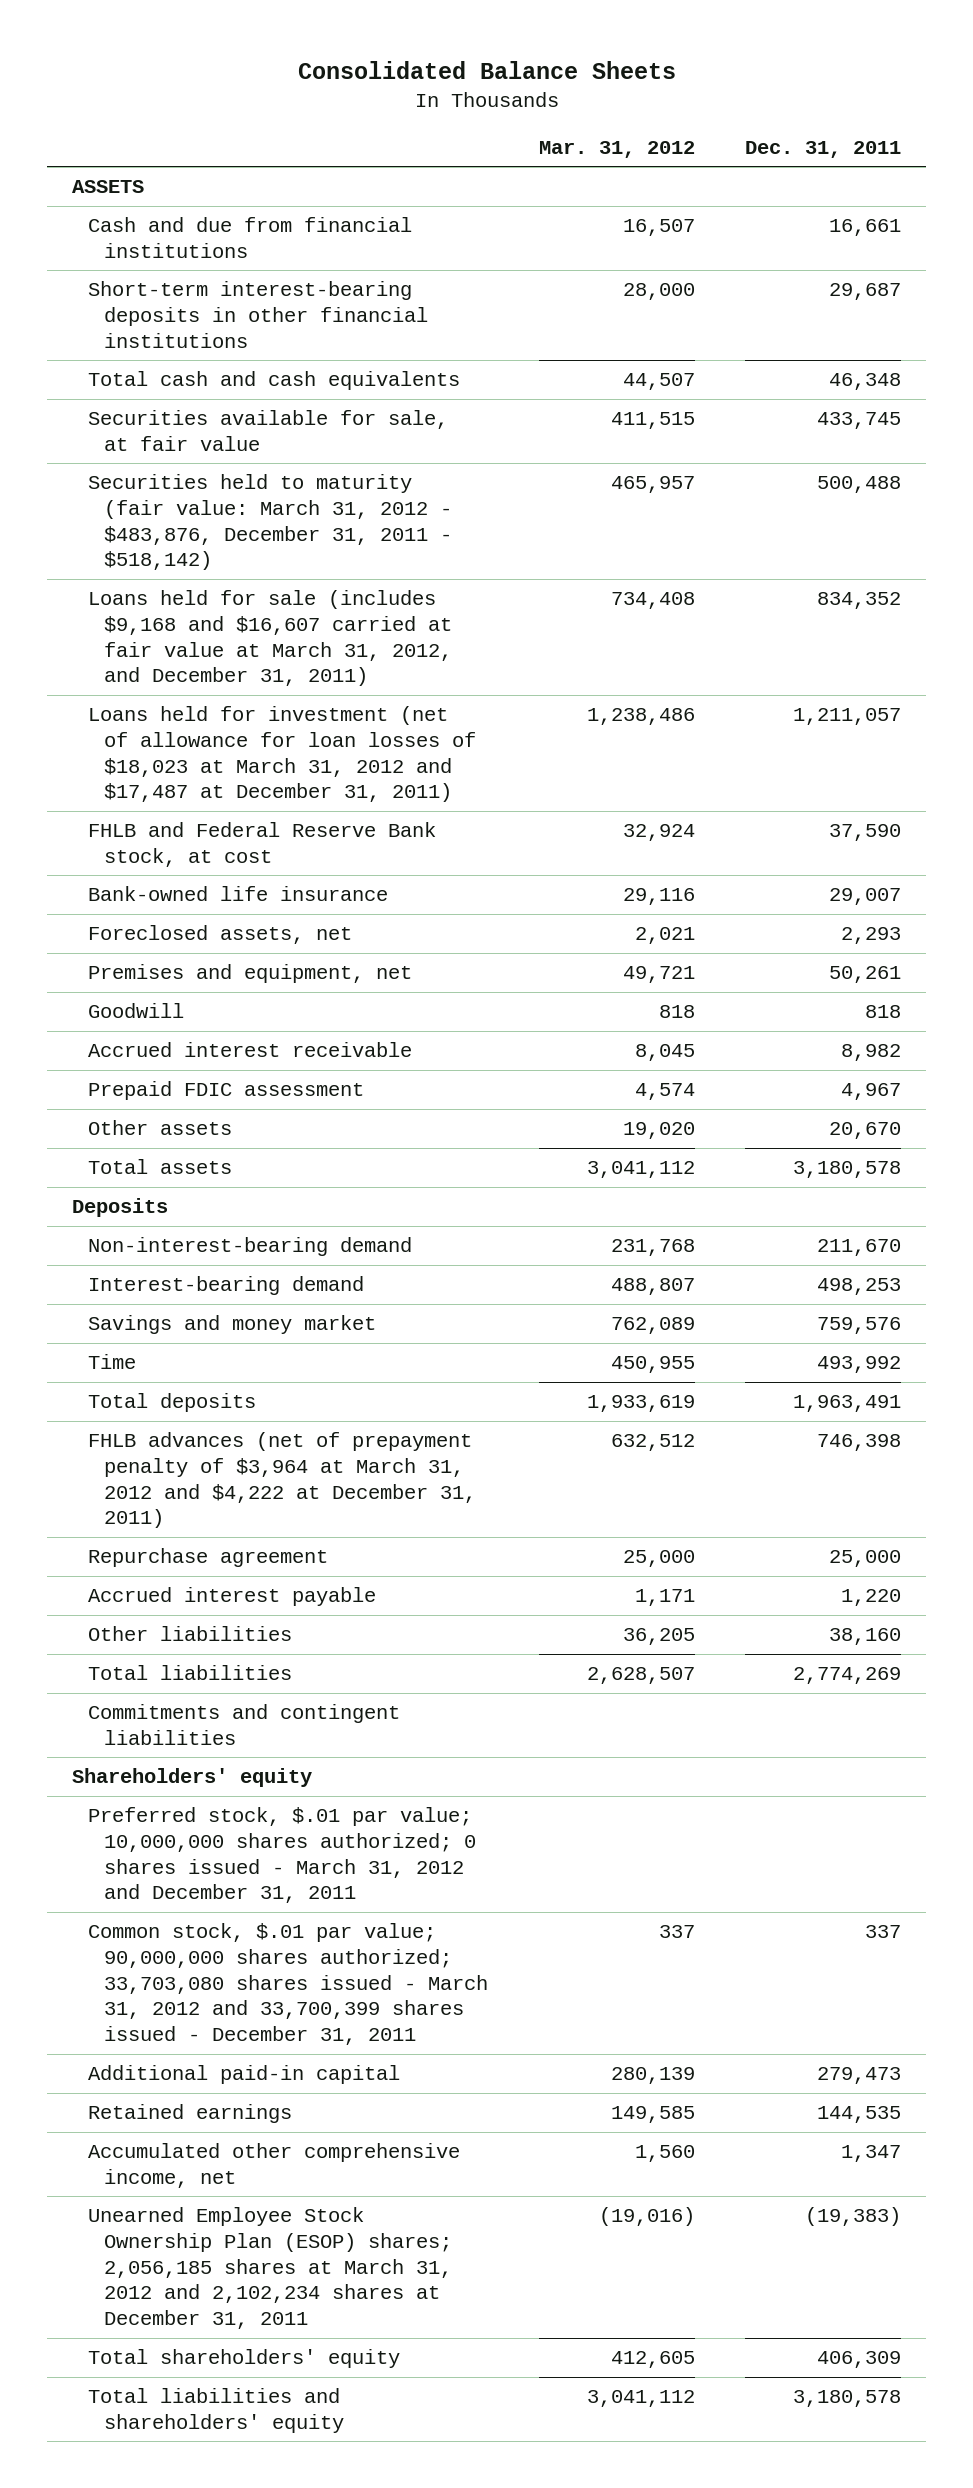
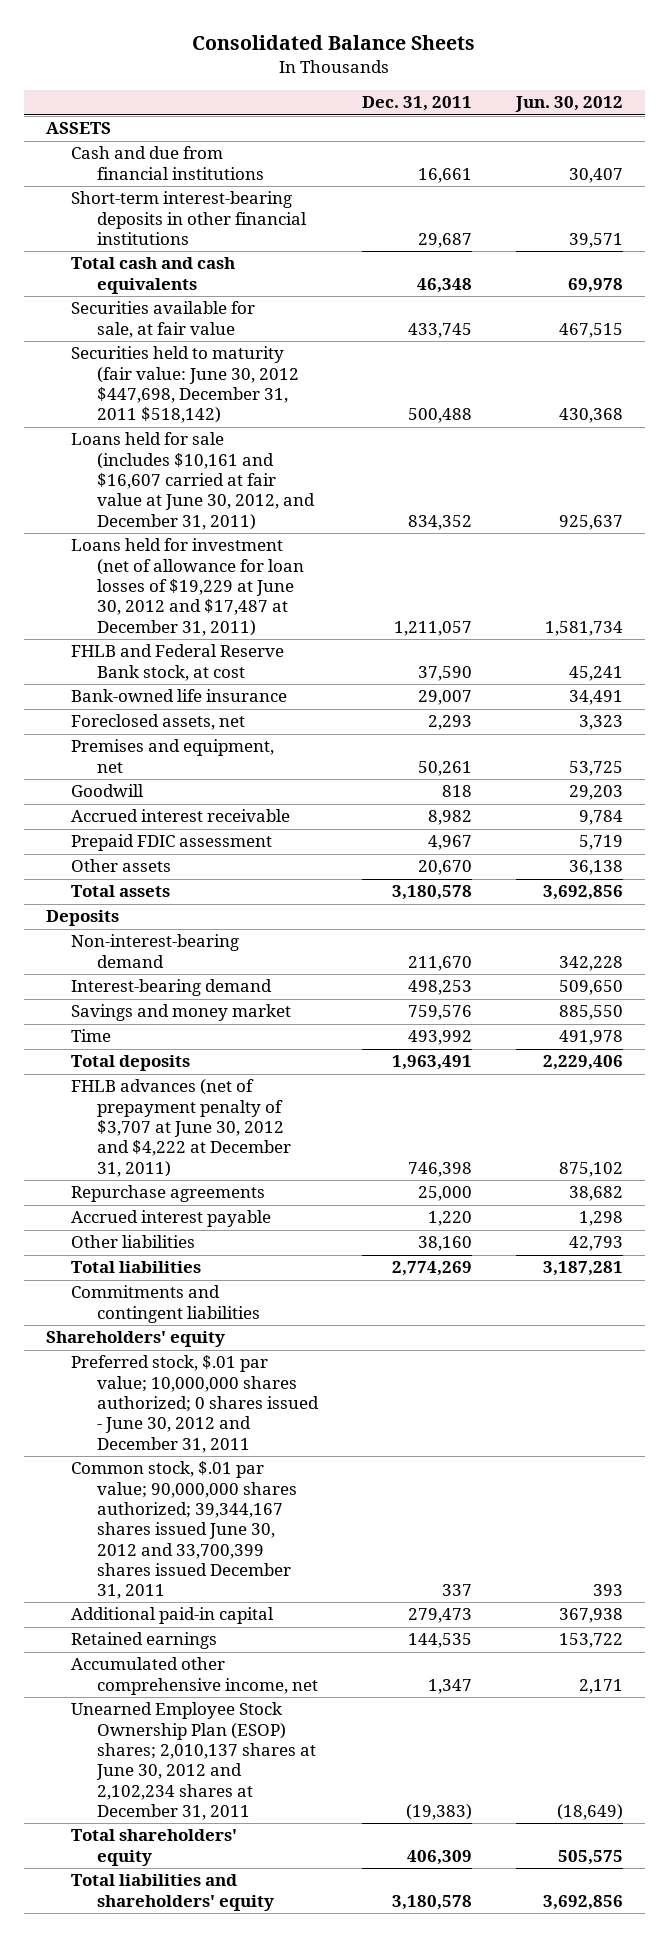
- | Mar. 31, 2012 | Dec. 31, 2011
+ | Dec. 31, 2011 | Jun. 30, 2012
- Securities held to maturity (fair value: March 31, 2012 - $483,876, December 31, 2011 - $518,142) | 465,957 | 500,488
- Loans held for sale (includes $9,168 and $16,607 carried at fair value at March 31, 2012, and December 31, 2011) | 734,408 | 834,352
- Loans held for investment (net of allowance for loan losses of $18,023 at March 31, 2012 and $17,487 at December 31, 2011) | 1,238,486 | 1,211,057
+ Securities held to maturity (fair value: June 30, 2012 $447,698, December 31, 2011 $518,142) | 500,488 | 430,368
+ Loans held for sale (includes $10,161 and $16,607 carried at fair value at June 30, 2012, and December 31, 2011) | 834,352 | 925,637
+ Loans held for investment (net of allowance for loan losses of $19,229 at June 30, 2012 and $17,487 at December 31, 2011) | 1,211,057 | 1,581,734
- FHLB advances (net of prepayment penalty of $3,964 at March 31, 2012 and $4,222 at December 31, 2011) | 632,512 | 746,398
- Repurchase agreement | 25,000 | 25,000
+ FHLB advances (net of prepayment penalty of $3,707 at June 30, 2012 and $4,222 at December 31, 2011) | 746,398 | 875,102
+ Repurchase agreements | 25,000 | 38,682
- Preferred stock, $.01 par value; 10,000,000 shares authorized; 0 shares issued - March 31, 2012 and December 31, 2011
- Common stock, $.01 par value; 90,000,000 shares authorized; 33,703,080 shares issued - March 31, 2012 and 33,700,399 shares issued - December 31, 2011 | 337 | 337
+ Preferred stock, $.01 par value; 10,000,000 shares authorized; 0 shares issued - June 30, 2012 and December 31, 2011
+ Common stock, $.01 par value; 90,000,000 shares authorized; 39,344,167 shares issued June 30, 2012 and 33,700,399 shares issued December 31, 2011 | 337 | 393
- Unearned Employee Stock Ownership Plan (ESOP) shares; 2,056,185 shares at March 31, 2012 and 2,102,234 shares at December 31, 2011 | (19,016) | (19,383)
+ Unearned Employee Stock Ownership Plan (ESOP) shares; 2,010,137 shares at June 30, 2012 and 2,102,234 shares at December 31, 2011 | (19,383) | (18,649)

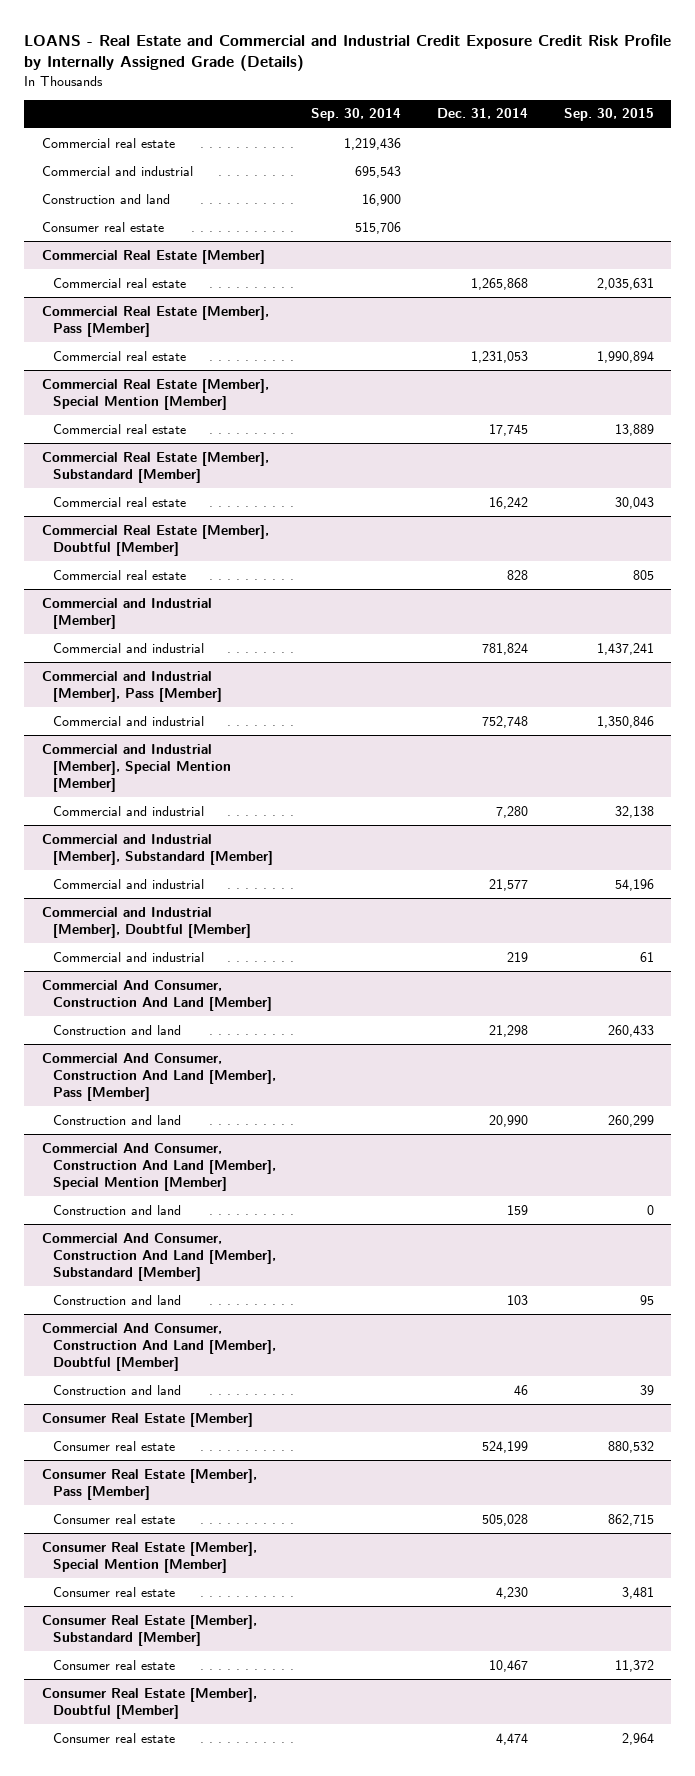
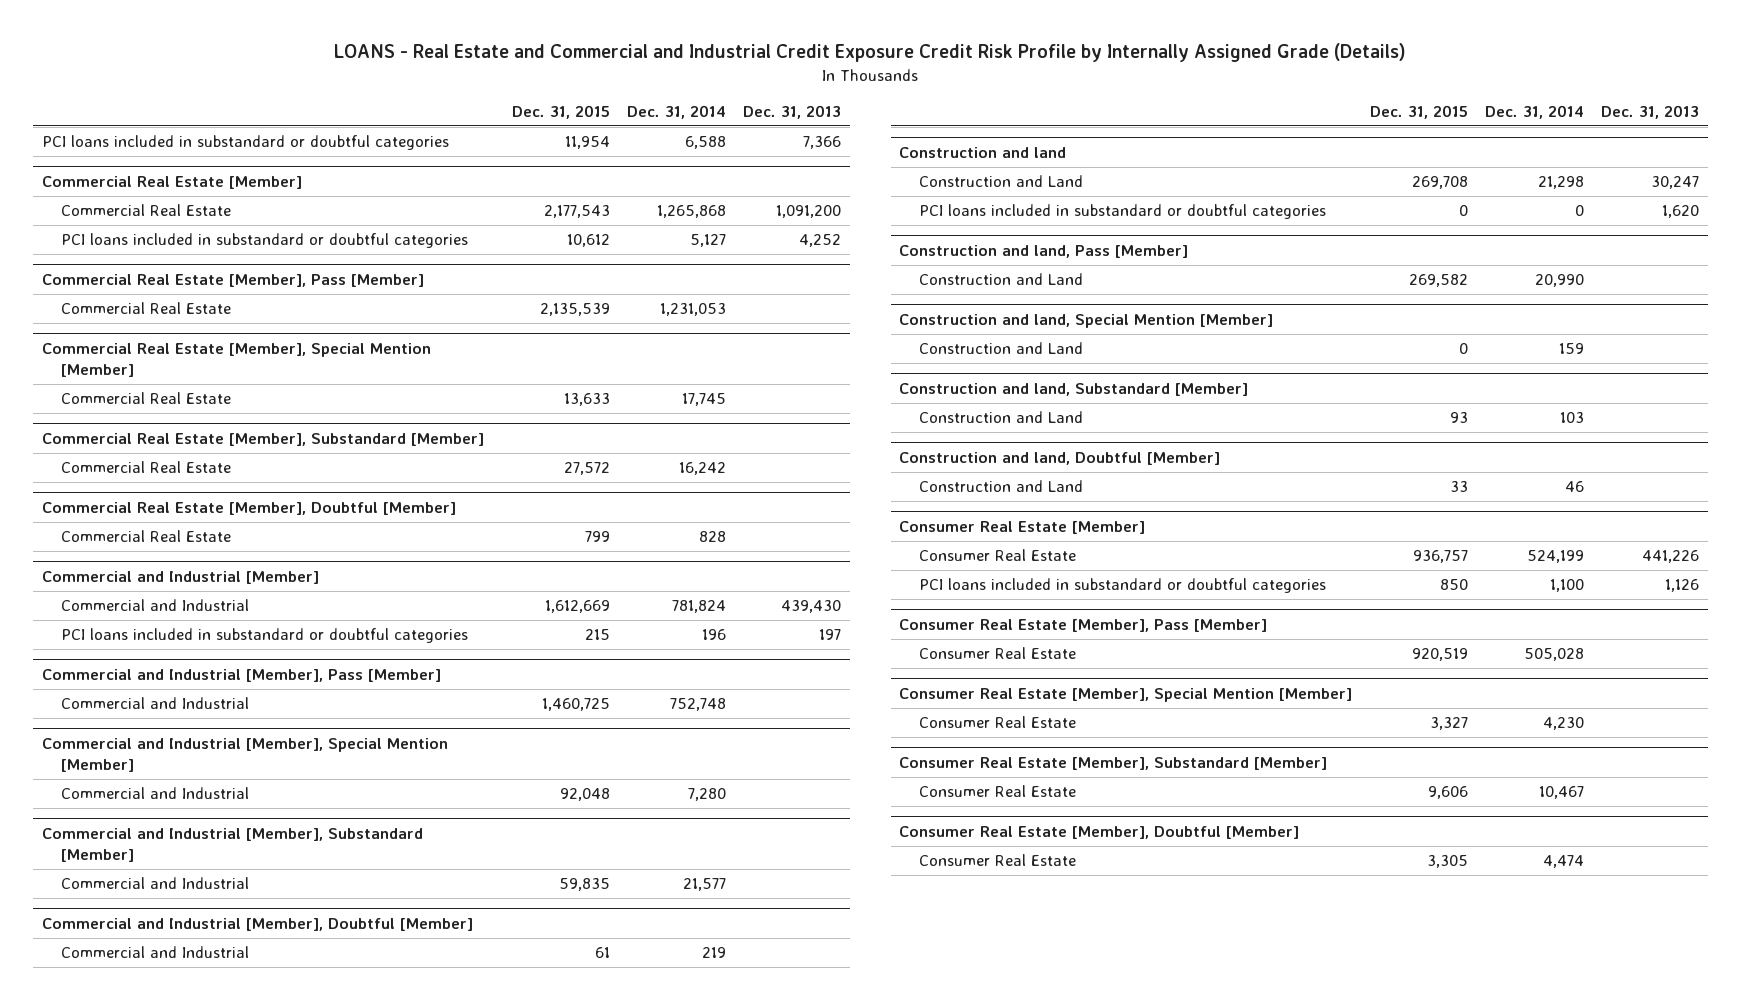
- | Sep. 30, 2014 | Dec. 31, 2014 | Sep. 30, 2015
+ | Dec. 31, 2015 | Dec. 31, 2014 | Dec. 31, 2013
- Commercial real estate | 1,219,436 | |
- Commercial and industrial | 695,543 | |
- Construction and land | 16,900 | |
- Consumer real estate | 515,706 | |
+ PCI loans included in substandard or doubtful categories | 11,954 | 6,588 | 7,366
@ Commercial Real Estate [Member]
- Commercial real estate | | 1,265,868 | 2,035,631
+ Commercial Real Estate | 2,177,543 | 1,265,868 | 1,091,200
+ PCI loans included in substandard or doubtful categories | 10,612 | 5,127 | 4,252
@ Commercial Real Estate [Member], Pass [Member]
- Commercial real estate | | 1,231,053 | 1,990,894
+ Commercial Real Estate | 2,135,539 | 1,231,053 |
@ Commercial Real Estate [Member], Special Mention [Member]
- Commercial real estate | | 17,745 | 13,889
+ Commercial Real Estate | 13,633 | 17,745 |
@ Commercial Real Estate [Member], Substandard [Member]
- Commercial real estate | | 16,242 | 30,043
+ Commercial Real Estate | 27,572 | 16,242 |
@ Commercial Real Estate [Member], Doubtful [Member]
- Commercial real estate | | 828 | 805
+ Commercial Real Estate | 799 | 828 |
@ Commercial and Industrial [Member]
- Commercial and industrial | | 781,824 | 1,437,241
+ Commercial and Industrial | 1,612,669 | 781,824 | 439,430
+ PCI loans included in substandard or doubtful categories | 215 | 196 | 197
@ Commercial and Industrial [Member], Pass [Member]
- Commercial and industrial | | 752,748 | 1,350,846
+ Commercial and Industrial | 1,460,725 | 752,748 |
@ Commercial and Industrial [Member], Special Mention [Member]
- Commercial and industrial | | 7,280 | 32,138
+ Commercial and Industrial | 92,048 | 7,280 |
@ Commercial and Industrial [Member], Substandard [Member]
- Commercial and industrial | | 21,577 | 54,196
+ Commercial and Industrial | 59,835 | 21,577 |
@ Commercial and Industrial [Member], Doubtful [Member]
- Commercial and industrial | | 219 | 61
- Commercial And Consumer, Construction And Land [Member]
- Construction and land | | 21,298 | 260,433
- Commercial And Consumer, Construction And Land [Member], Pass [Member]
- Construction and land | | 20,990 | 260,299
- Commercial And Consumer, Construction And Land [Member], Special Mention [Member]
- Construction and land | | 159 | 0
- Commercial And Consumer, Construction And Land [Member], Substandard [Member]
- Construction and land | | 103 | 95
- Commercial And Consumer, Construction And Land [Member], Doubtful [Member]
- Construction and land | | 46 | 39
@ Commercial and Industrial [Member], Doubtful [Member]
+ Commercial and Industrial | 61 | 219 |
+ Construction and land
+ Construction and Land | 269,708 | 21,298 | 30,247
+ PCI loans included in substandard or doubtful categories | 0 | 0 | 1,620
+ Construction and land, Pass [Member]
+ Construction and Land | 269,582 | 20,990 |
+ Construction and land, Special Mention [Member]
+ Construction and Land | 0 | 159 |
+ Construction and land, Substandard [Member]
+ Construction and Land | 93 | 103 |
+ Construction and land, Doubtful [Member]
+ Construction and Land | 33 | 46 |
@ Consumer Real Estate [Member]
- Consumer real estate | | 524,199 | 880,532
+ Consumer Real Estate | 936,757 | 524,199 | 441,226
+ PCI loans included in substandard or doubtful categories | 850 | 1,100 | 1,126
@ Consumer Real Estate [Member], Pass [Member]
- Consumer real estate | | 505,028 | 862,715
+ Consumer Real Estate | 920,519 | 505,028 |
@ Consumer Real Estate [Member], Special Mention [Member]
- Consumer real estate | | 4,230 | 3,481
+ Consumer Real Estate | 3,327 | 4,230 |
@ Consumer Real Estate [Member], Substandard [Member]
- Consumer real estate | | 10,467 | 11,372
+ Consumer Real Estate | 9,606 | 10,467 |
@ Consumer Real Estate [Member], Doubtful [Member]
- Consumer real estate | | 4,474 | 2,964
+ Consumer Real Estate | 3,305 | 4,474 |

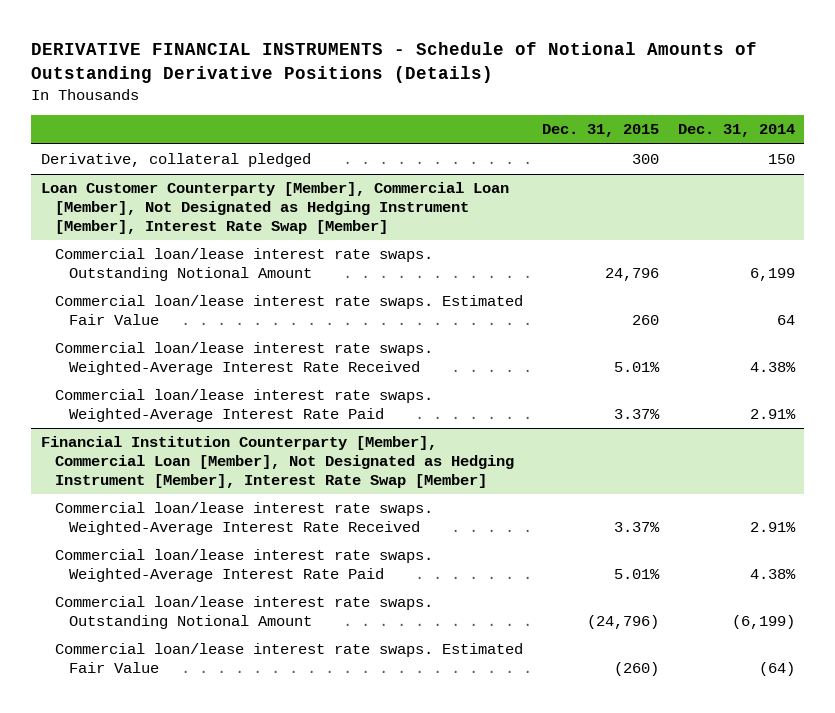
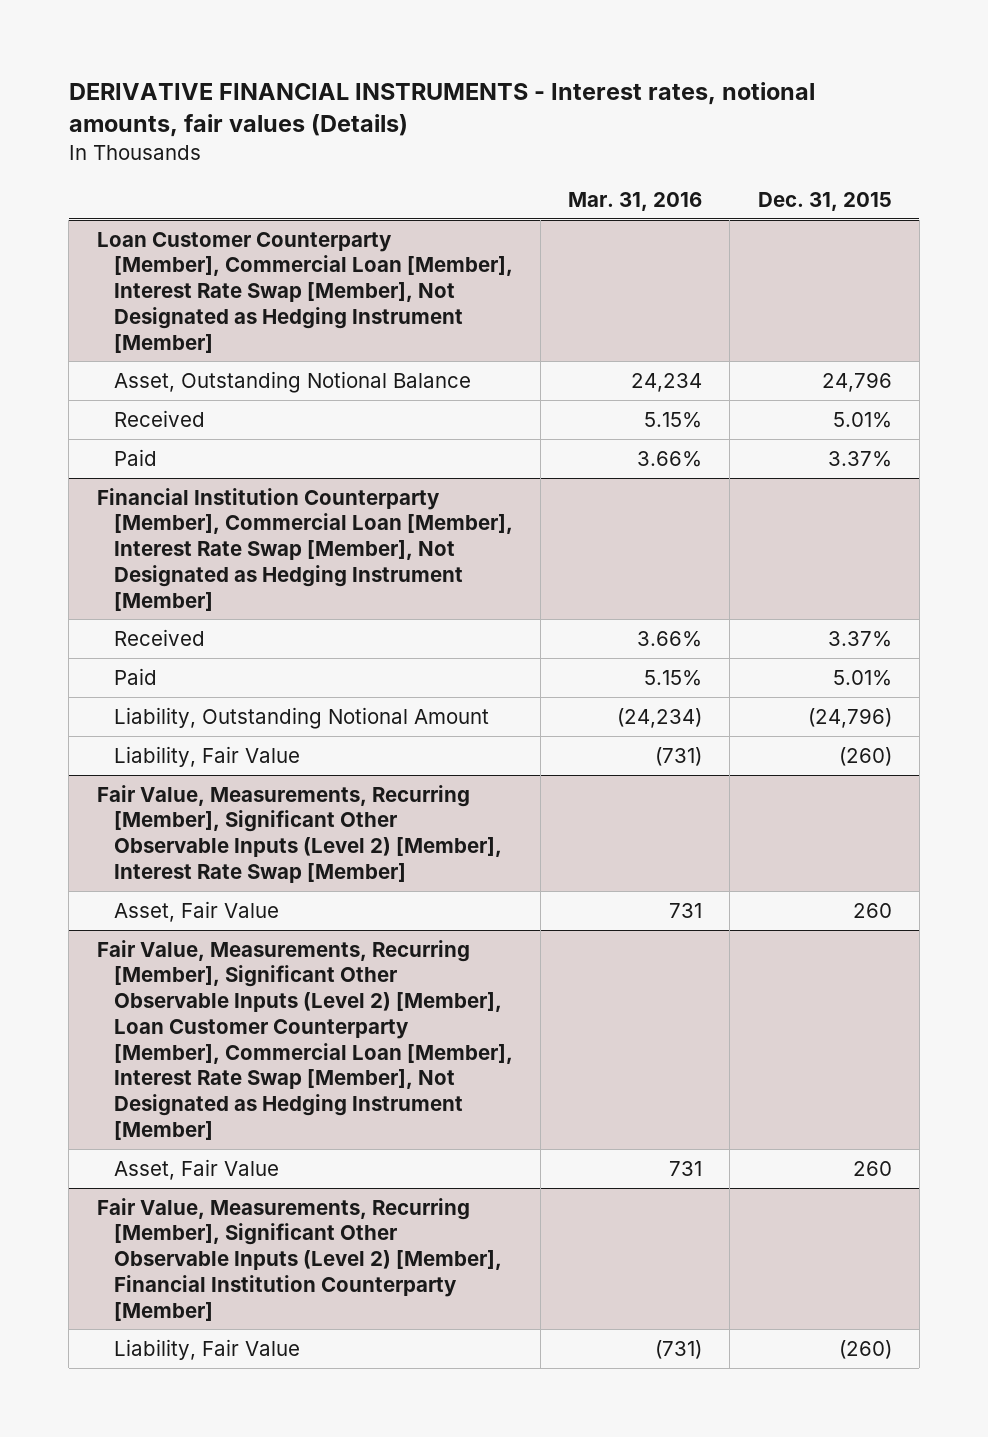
- DERIVATIVE FINANCIAL INSTRUMENTS - Schedule of Notional Amounts of Outstanding Derivative Positions (Details)
+ DERIVATIVE FINANCIAL INSTRUMENTS - Interest rates, notional amounts, fair values (Details)
- | Dec. 31, 2015 | Dec. 31, 2014
+ | Mar. 31, 2016 | Dec. 31, 2015
- Derivative, collateral pledged | 300 | 150
- Loan Customer Counterparty [Member], Commercial Loan [Member], Not Designated as Hedging Instrument [Member], Interest Rate Swap [Member]
- Commercial loan/lease interest rate swaps. Outstanding Notional Amount | 24,796 | 6,199
- Commercial loan/lease interest rate swaps. Estimated Fair Value | 260 | 64
- Commercial loan/lease interest rate swaps. Weighted-Average Interest Rate Received | 5.01% | 4.38%
- Commercial loan/lease interest rate swaps. Weighted-Average Interest Rate Paid | 3.37% | 2.91%
- Financial Institution Counterparty [Member], Commercial Loan [Member], Not Designated as Hedging Instrument [Member], Interest Rate Swap [Member]
- Commercial loan/lease interest rate swaps. Weighted-Average Interest Rate Received | 3.37% | 2.91%
- Commercial loan/lease interest rate swaps. Weighted-Average Interest Rate Paid | 5.01% | 4.38%
- Commercial loan/lease interest rate swaps. Outstanding Notional Amount | (24,796) | (6,199)
- Commercial loan/lease interest rate swaps. Estimated Fair Value | (260) | (64)
+ Loan Customer Counterparty [Member], Commercial Loan [Member], Interest Rate Swap [Member], Not Designated as Hedging Instrument [Member]
+ Asset, Outstanding Notional Balance | 24,234 | 24,796
+ Received | 5.15% | 5.01%
+ Paid | 3.66% | 3.37%
+ Financial Institution Counterparty [Member], Commercial Loan [Member], Interest Rate Swap [Member], Not Designated as Hedging Instrument [Member]
+ Received | 3.66% | 3.37%
+ Paid | 5.15% | 5.01%
+ Liability, Outstanding Notional Amount | (24,234) | (24,796)
+ Liability, Fair Value | (731) | (260)
+ Fair Value, Measurements, Recurring [Member], Significant Other Observable Inputs (Level 2) [Member], Interest Rate Swap [Member]
+ Asset, Fair Value | 731 | 260
+ Fair Value, Measurements, Recurring [Member], Significant Other Observable Inputs (Level 2) [Member], Loan Customer Counterparty [Member], Commercial Loan [Member], Interest Rate Swap [Member], Not Designated as Hedging Instrument [Member]
+ Asset, Fair Value | 731 | 260
+ Fair Value, Measurements, Recurring [Member], Significant Other Observable Inputs (Level 2) [Member], Financial Institution Counterparty [Member]
+ Liability, Fair Value | (731) | (260)

